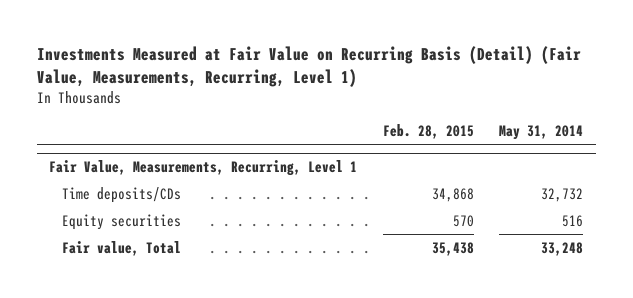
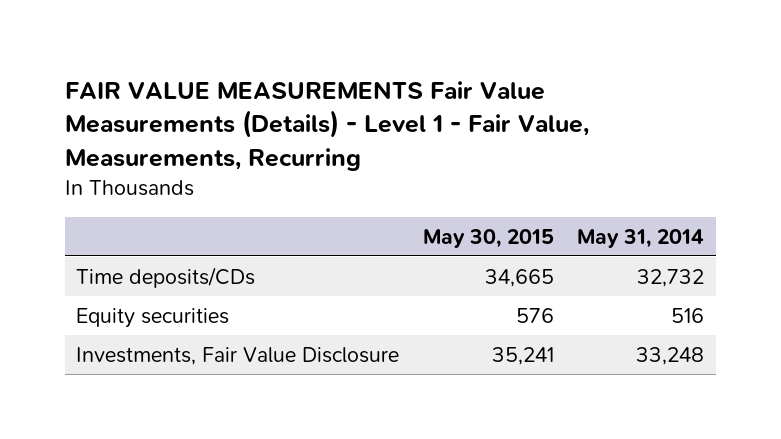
- Investments Measured at Fair Value on Recurring Basis (Detail) (Fair Value, Measurements, Recurring, Level 1)
+ FAIR VALUE MEASUREMENTS Fair Value Measurements (Details) - Level 1 - Fair Value, Measurements, Recurring
- | Feb. 28, 2015 | May 31, 2014
+ | May 30, 2015 | May 31, 2014
- Fair Value, Measurements, Recurring, Level 1
- Fair value, Total | 35,438 | 33,248
+ Investments, Fair Value Disclosure | 35,241 | 33,248

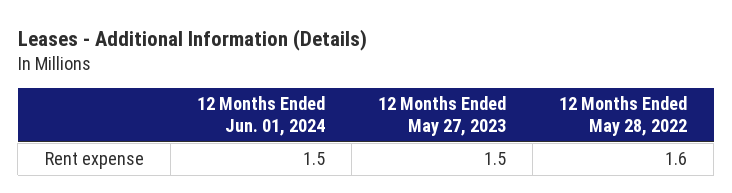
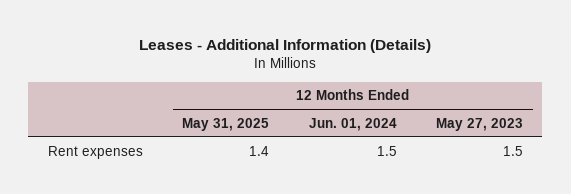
- | 12 Months Ended Jun. 01, 2024 | 12 Months Ended May 27, 2023 | 12 Months Ended May 28, 2022
+ | 12 Months Ended May 31, 2025 | 12 Months Ended Jun. 01, 2024 | 12 Months Ended May 27, 2023
- Rent expense | 1.5 | 1.5 | 1.6
+ Rent expenses | 1.4 | 1.5 | 1.5

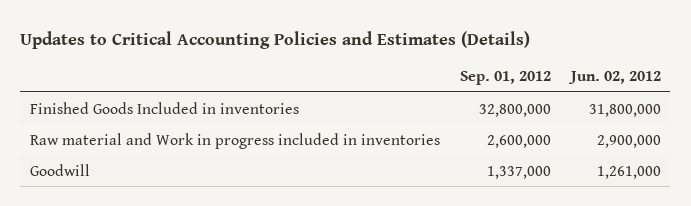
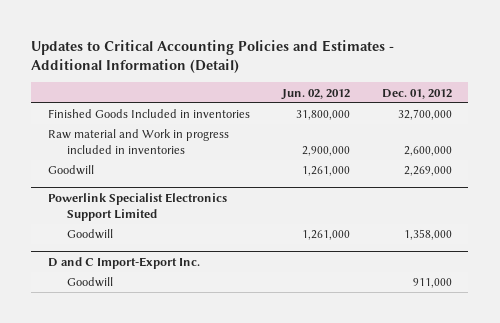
- Updates to Critical Accounting Policies and Estimates (Details)
+ Updates to Critical Accounting Policies and Estimates - Additional Information (Detail)
- | Sep. 01, 2012 | Jun. 02, 2012
+ | Jun. 02, 2012 | Dec. 01, 2012
+ Powerlink Specialist Electronics Support Limited
+ Goodwill | 1,261,000 | 1,358,000
+ D and C Import-Export Inc.
+ Goodwill | | 911,000

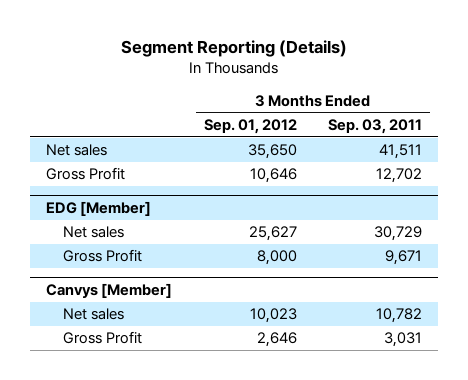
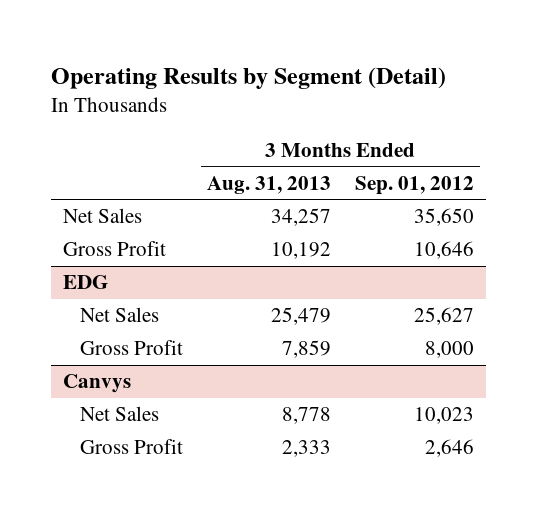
- Segment Reporting (Details)
+ Operating Results by Segment (Detail)
- | 3 Months Ended Sep. 01, 2012 | 3 Months Ended Sep. 03, 2011
+ | 3 Months Ended Aug. 31, 2013 | 3 Months Ended Sep. 01, 2012
- Net sales | 35,650 | 41,511
+ Net Sales | 34,257 | 35,650
- EDG [Member]
- Net sales | 25,627 | 30,729
+ EDG
+ Net Sales | 25,479 | 25,627
- Canvys [Member]
- Net sales | 10,023 | 10,782
+ Canvys
+ Net Sales | 8,778 | 10,023

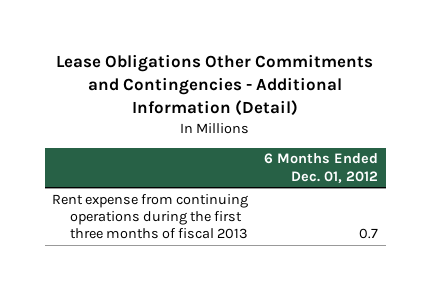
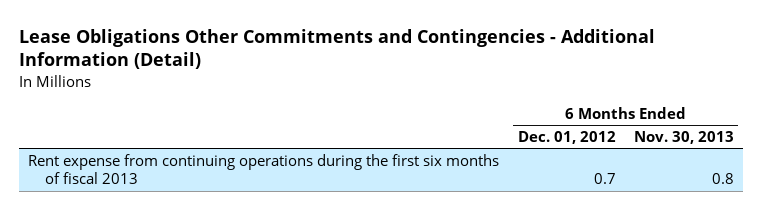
- | 6 Months Ended Dec. 01, 2012
+ | 6 Months Ended Dec. 01, 2012 | 6 Months Ended Nov. 30, 2013
- Rent expense from continuing operations during the first three months of fiscal 2013 | 0.7
+ Rent expense from continuing operations during the first six months of fiscal 2013 | 0.7 | 0.8

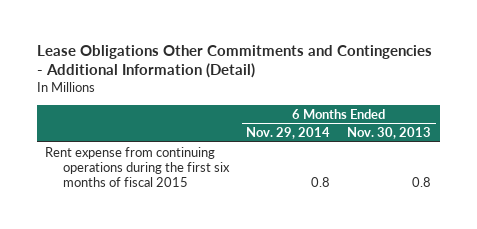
- | 6 Months Ended Dec. 01, 2012 | 6 Months Ended Nov. 30, 2013
+ | 6 Months Ended Nov. 29, 2014 | 6 Months Ended Nov. 30, 2013
- Rent expense from continuing operations during the first six months of fiscal 2013 | 0.7 | 0.8
+ Rent expense from continuing operations during the first six months of fiscal 2015 | 0.8 | 0.8

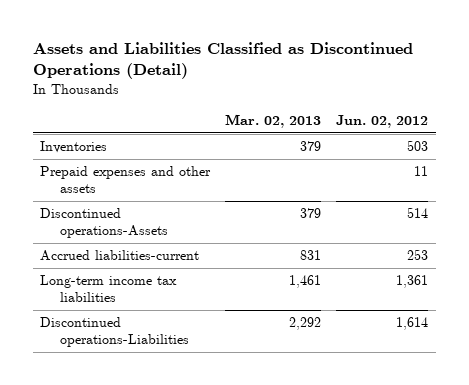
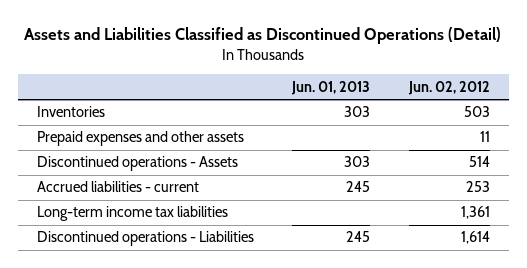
- | Mar. 02, 2013 | Jun. 02, 2012
+ | Jun. 01, 2013 | Jun. 02, 2012
- Discontinued operations-Assets | 379 | 514
- Accrued liabilities-current | 831 | 253
+ Discontinued operations - Assets | 303 | 514
+ Accrued liabilities - current | 245 | 253
- Discontinued operations-Liabilities | 2,292 | 1,614
+ Discontinued operations - Liabilities | 245 | 1,614

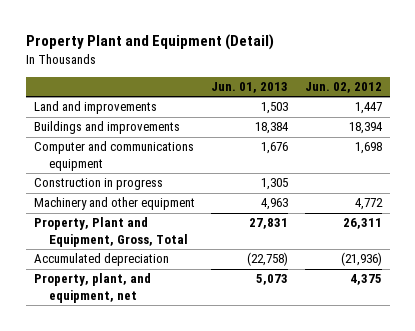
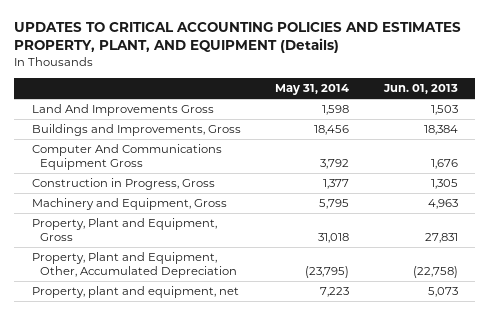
- Property Plant and Equipment (Detail)
+ UPDATES TO CRITICAL ACCOUNTING POLICIES AND ESTIMATES PROPERTY, PLANT, AND EQUIPMENT (Details)
- | Jun. 01, 2013 | Jun. 02, 2012
+ | May 31, 2014 | Jun. 01, 2013
- Land and improvements | 1,503 | 1,447
- Buildings and improvements | 18,384 | 18,394
- Computer and communications equipment | 1,676 | 1,698
- Construction in progress | 1,305 |
- Machinery and other equipment | 4,963 | 4,772
- Property, Plant and Equipment, Gross, Total | 27,831 | 26,311
- Accumulated depreciation | (22,758) | (21,936)
- Property, plant, and equipment, net | 5,073 | 4,375
+ Land And Improvements Gross | 1,598 | 1,503
+ Buildings and Improvements, Gross | 18,456 | 18,384
+ Computer And Communications Equipment Gross | 3,792 | 1,676
+ Construction in Progress, Gross | 1,377 | 1,305
+ Machinery and Equipment, Gross | 5,795 | 4,963
+ Property, Plant and Equipment, Gross | 31,018 | 27,831
+ Property, Plant and Equipment, Other, Accumulated Depreciation | (23,795) | (22,758)
+ Property, plant and equipment, net | 7,223 | 5,073

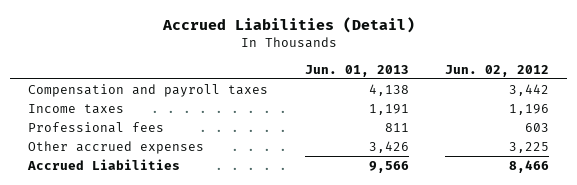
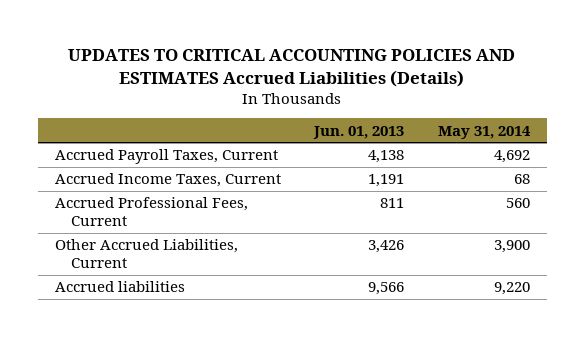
- Accrued Liabilities (Detail)
+ UPDATES TO CRITICAL ACCOUNTING POLICIES AND ESTIMATES Accrued Liabilities (Details)
- | Jun. 01, 2013 | Jun. 02, 2012
+ | Jun. 01, 2013 | May 31, 2014
- Compensation and payroll taxes | 4,138 | 3,442
- Income taxes | 1,191 | 1,196
- Professional fees | 811 | 603
- Other accrued expenses | 3,426 | 3,225
- Accrued Liabilities | 9,566 | 8,466
+ Accrued Payroll Taxes, Current | 4,138 | 4,692
+ Accrued Income Taxes, Current | 1,191 | 68
+ Accrued Professional Fees, Current | 811 | 560
+ Other Accrued Liabilities, Current | 3,426 | 3,900
+ Accrued liabilities | 9,566 | 9,220

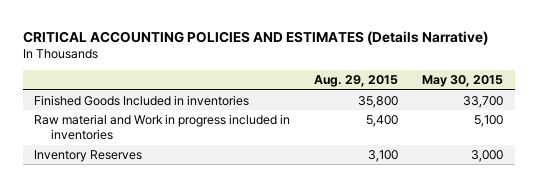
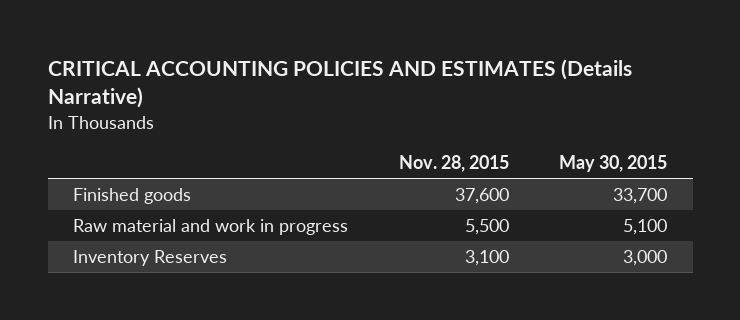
- | Aug. 29, 2015 | May 30, 2015
+ | Nov. 28, 2015 | May 30, 2015
- Finished Goods Included in inventories | 35,800 | 33,700
- Raw material and Work in progress included in inventories | 5,400 | 5,100
+ Finished goods | 37,600 | 33,700
+ Raw material and work in progress | 5,500 | 5,100

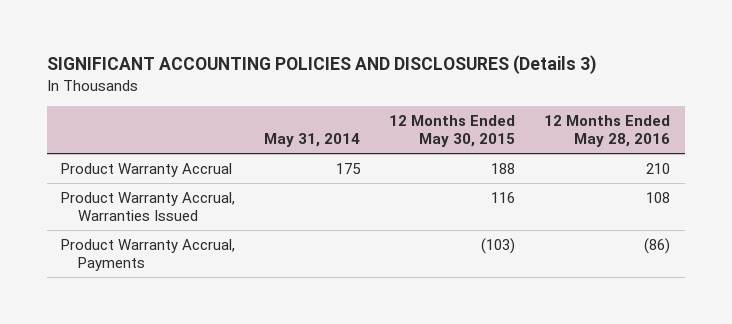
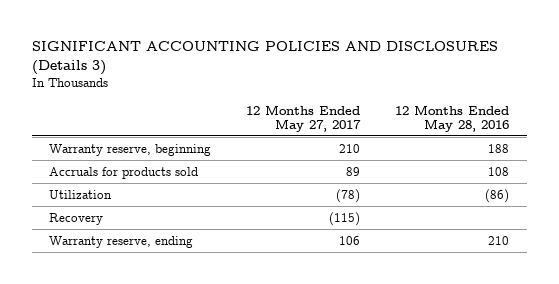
- | May 31, 2014 | 12 Months Ended May 30, 2015 | 12 Months Ended May 28, 2016
+ | 12 Months Ended May 27, 2017 | 12 Months Ended May 28, 2016
- Product Warranty Accrual | 175 | 188 | 210
- Product Warranty Accrual, Warranties Issued | | 116 | 108
- Product Warranty Accrual, Payments | | (103) | (86)
+ Warranty reserve, beginning | 210 | 188
+ Accruals for products sold | 89 | 108
+ Utilization | (78) | (86)
+ Recovery | (115) |
+ Warranty reserve, ending | 106 | 210

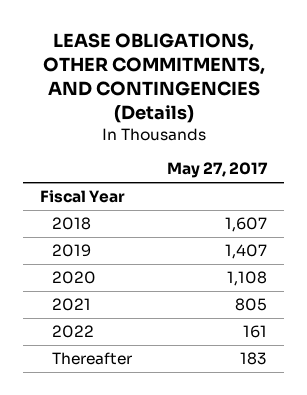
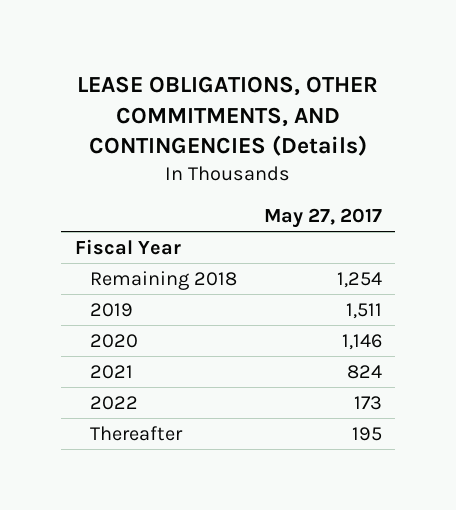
- 2018 | 1,607
- 2019 | 1,407
- 2020 | 1,108
- 2021 | 805
- 2022 | 161
- Thereafter | 183
+ Remaining 2018 | 1,254
+ 2019 | 1,511
+ 2020 | 1,146
+ 2021 | 824
+ 2022 | 173
+ Thereafter | 195

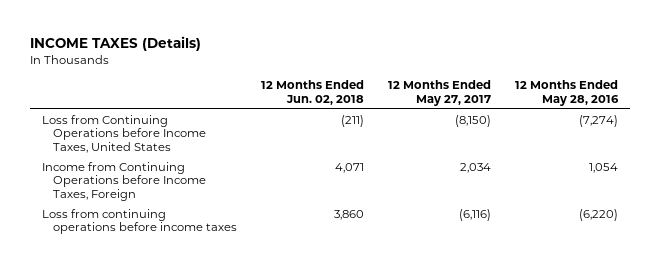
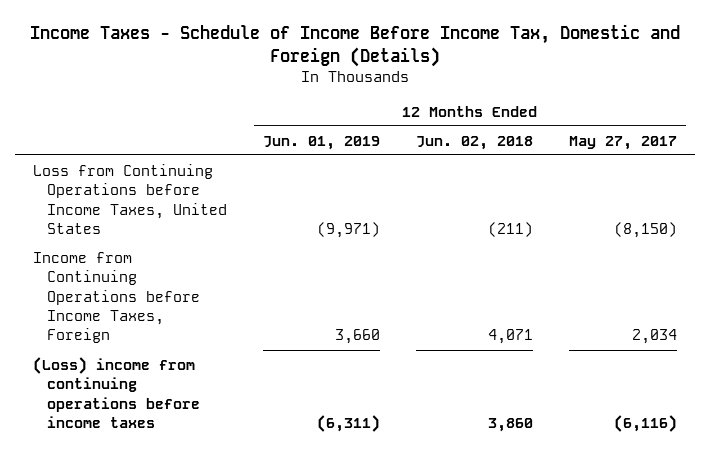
- INCOME TAXES (Details)
+ Income Taxes - Schedule of Income Before Income Tax, Domestic and Foreign (Details)
- | 12 Months Ended Jun. 02, 2018 | 12 Months Ended May 27, 2017 | 12 Months Ended May 28, 2016
+ | 12 Months Ended Jun. 01, 2019 | 12 Months Ended Jun. 02, 2018 | 12 Months Ended May 27, 2017
- Loss from continuing operations before income taxes | 3,860 | (6,116) | (6,220)
+ (Loss) income from continuing operations before income taxes | (6,311) | 3,860 | (6,116)

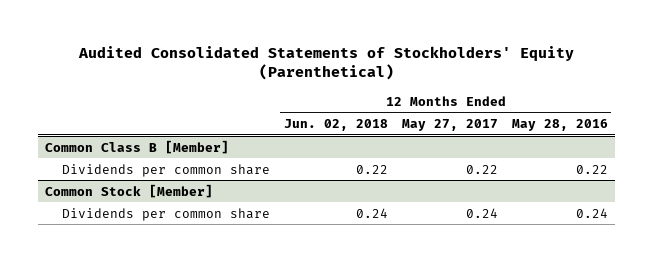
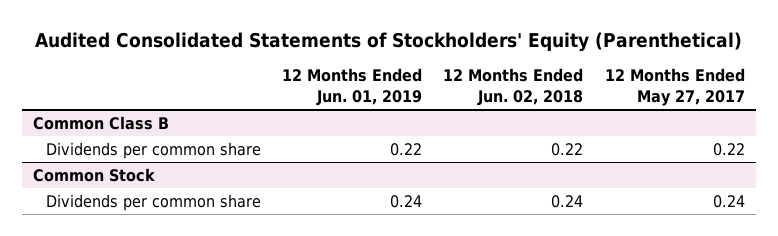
- | 12 Months Ended Jun. 02, 2018 | 12 Months Ended May 27, 2017 | 12 Months Ended May 28, 2016
+ | 12 Months Ended Jun. 01, 2019 | 12 Months Ended Jun. 02, 2018 | 12 Months Ended May 27, 2017
- Common Class B [Member]
+ Common Class B
- Common Stock [Member]
+ Common Stock

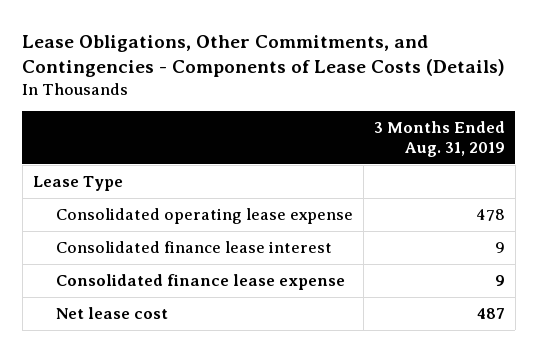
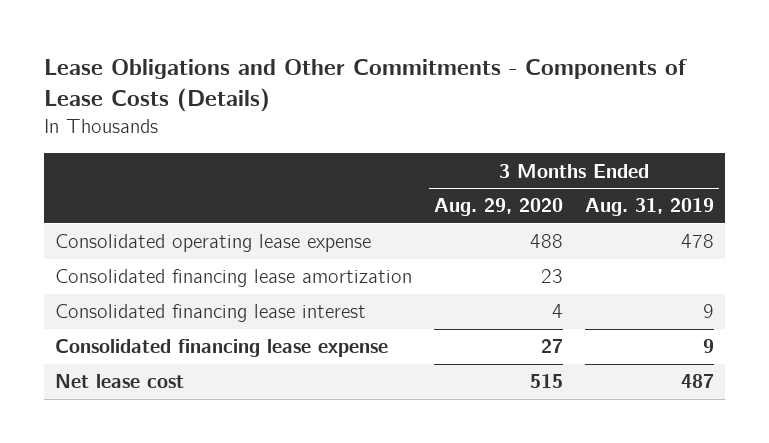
- Lease Obligations, Other Commitments, and Contingencies - Components of Lease Costs (Details)
+ Lease Obligations and Other Commitments - Components of Lease Costs (Details)
- | 3 Months Ended Aug. 31, 2019
+ | 3 Months Ended Aug. 29, 2020 | 3 Months Ended Aug. 31, 2019
- Lease Type
- Consolidated finance lease interest | 9
- Consolidated finance lease expense | 9
+ Consolidated financing lease amortization | 23 |
+ Consolidated financing lease interest | 4 | 9
+ Consolidated financing lease expense | 27 | 9

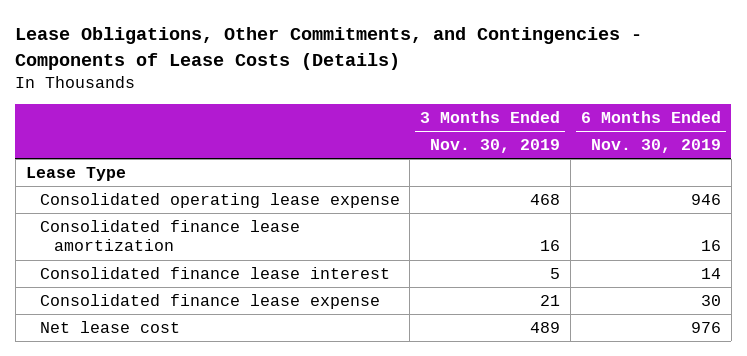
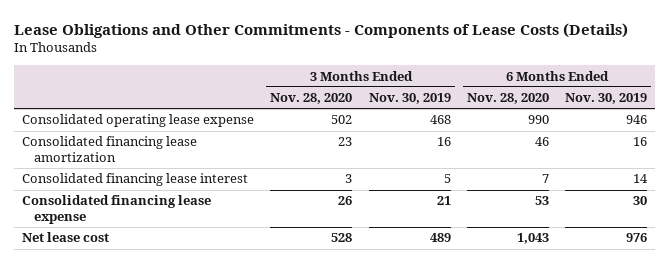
- Lease Obligations, Other Commitments, and Contingencies - Components of Lease Costs (Details)
+ Lease Obligations and Other Commitments - Components of Lease Costs (Details)
- | 3 Months Ended Nov. 30, 2019 | 6 Months Ended Nov. 30, 2019
+ | 3 Months Ended Nov. 28, 2020 | 3 Months Ended Nov. 30, 2019 | 6 Months Ended Nov. 28, 2020 | 6 Months Ended Nov. 30, 2019
- Lease Type
- Consolidated finance lease amortization | 16 | 16
- Consolidated finance lease interest | 5 | 14
- Consolidated finance lease expense | 21 | 30
+ Consolidated financing lease amortization | 23 | 16 | 46 | 16
+ Consolidated financing lease interest | 3 | 5 | 7 | 14
+ Consolidated financing lease expense | 26 | 21 | 53 | 30

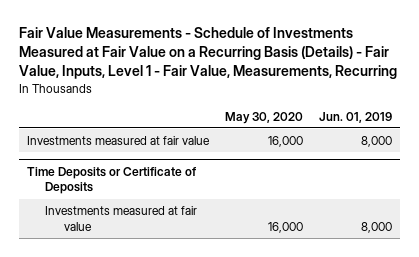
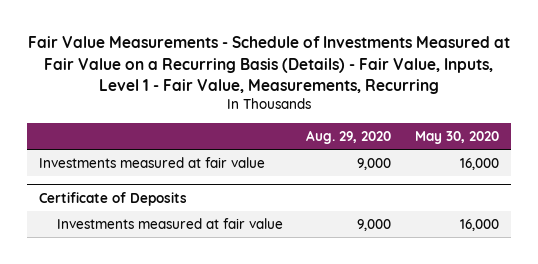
- | May 30, 2020 | Jun. 01, 2019
+ | Aug. 29, 2020 | May 30, 2020
- Time Deposits or Certificate of Deposits
+ Certificate of Deposits

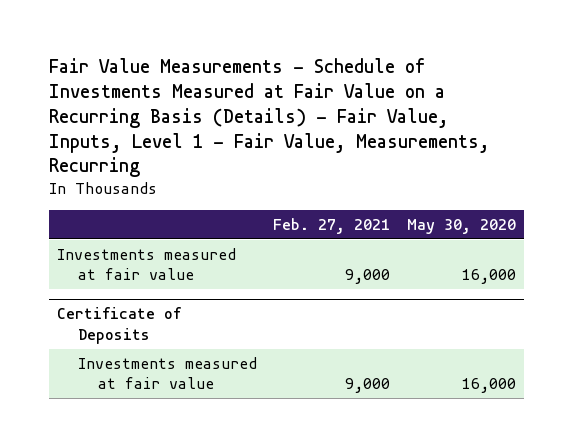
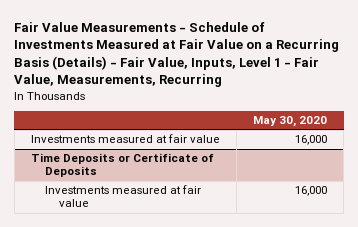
- | Feb. 27, 2021 | May 30, 2020
+ | May 30, 2020
- Certificate of Deposits
+ Time Deposits or Certificate of Deposits

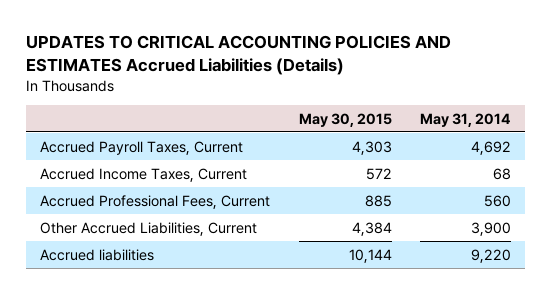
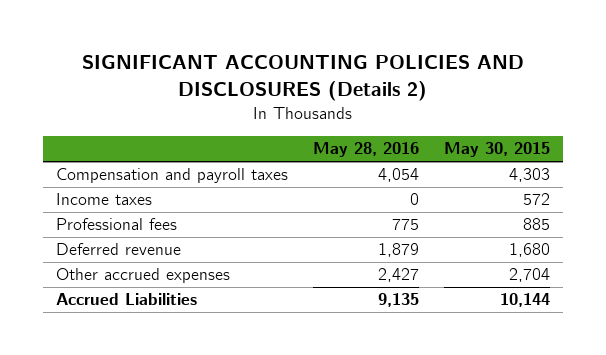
- UPDATES TO CRITICAL ACCOUNTING POLICIES AND ESTIMATES Accrued Liabilities (Details)
+ SIGNIFICANT ACCOUNTING POLICIES AND DISCLOSURES (Details 2)
- | May 30, 2015 | May 31, 2014
+ | May 28, 2016 | May 30, 2015
- Accrued Payroll Taxes, Current | 4,303 | 4,692
- Accrued Income Taxes, Current | 572 | 68
- Accrued Professional Fees, Current | 885 | 560
- Other Accrued Liabilities, Current | 4,384 | 3,900
- Accrued liabilities | 10,144 | 9,220
+ Compensation and payroll taxes | 4,054 | 4,303
+ Income taxes | 0 | 572
+ Professional fees | 775 | 885
+ Deferred revenue | 1,879 | 1,680
+ Other accrued expenses | 2,427 | 2,704
+ Accrued Liabilities | 9,135 | 10,144

